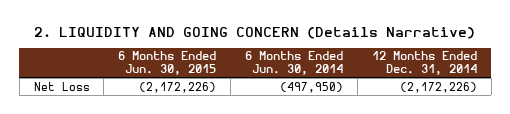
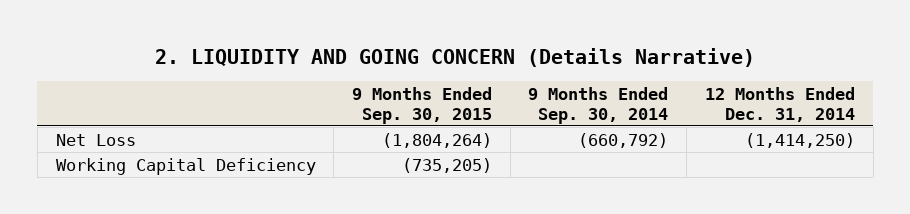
- | 6 Months Ended Jun. 30, 2015 | 6 Months Ended Jun. 30, 2014 | 12 Months Ended Dec. 31, 2014
+ | 9 Months Ended Sep. 30, 2015 | 9 Months Ended Sep. 30, 2014 | 12 Months Ended Dec. 31, 2014
- Net Loss | (2,172,226) | (497,950) | (2,172,226)
+ Net Loss | (1,804,264) | (660,792) | (1,414,250)
+ Working Capital Deficiency | (735,205) | |

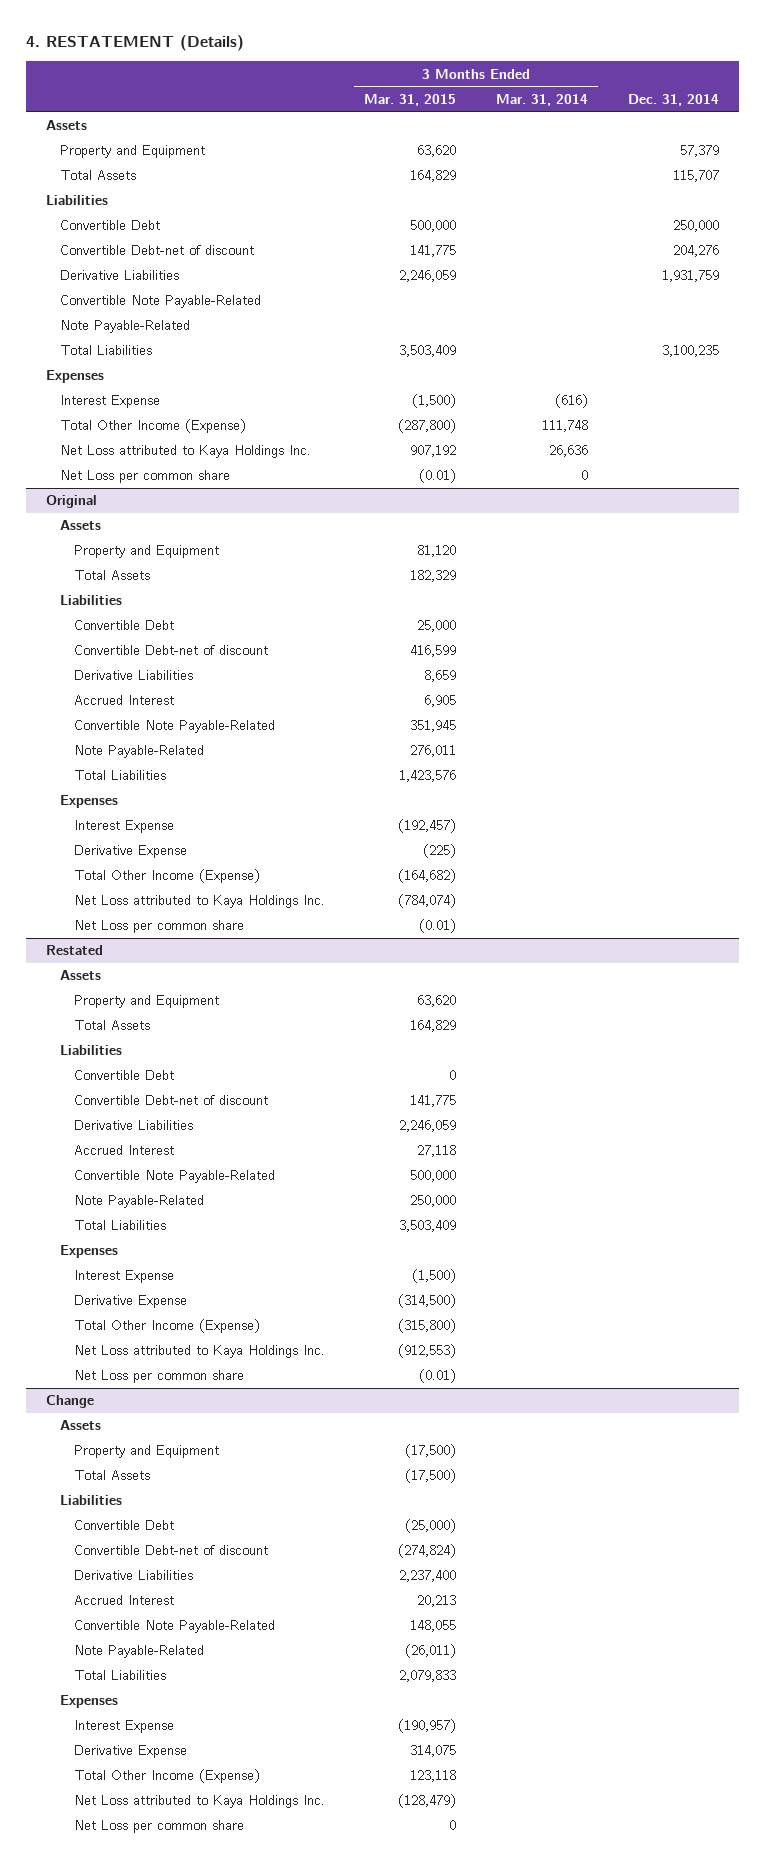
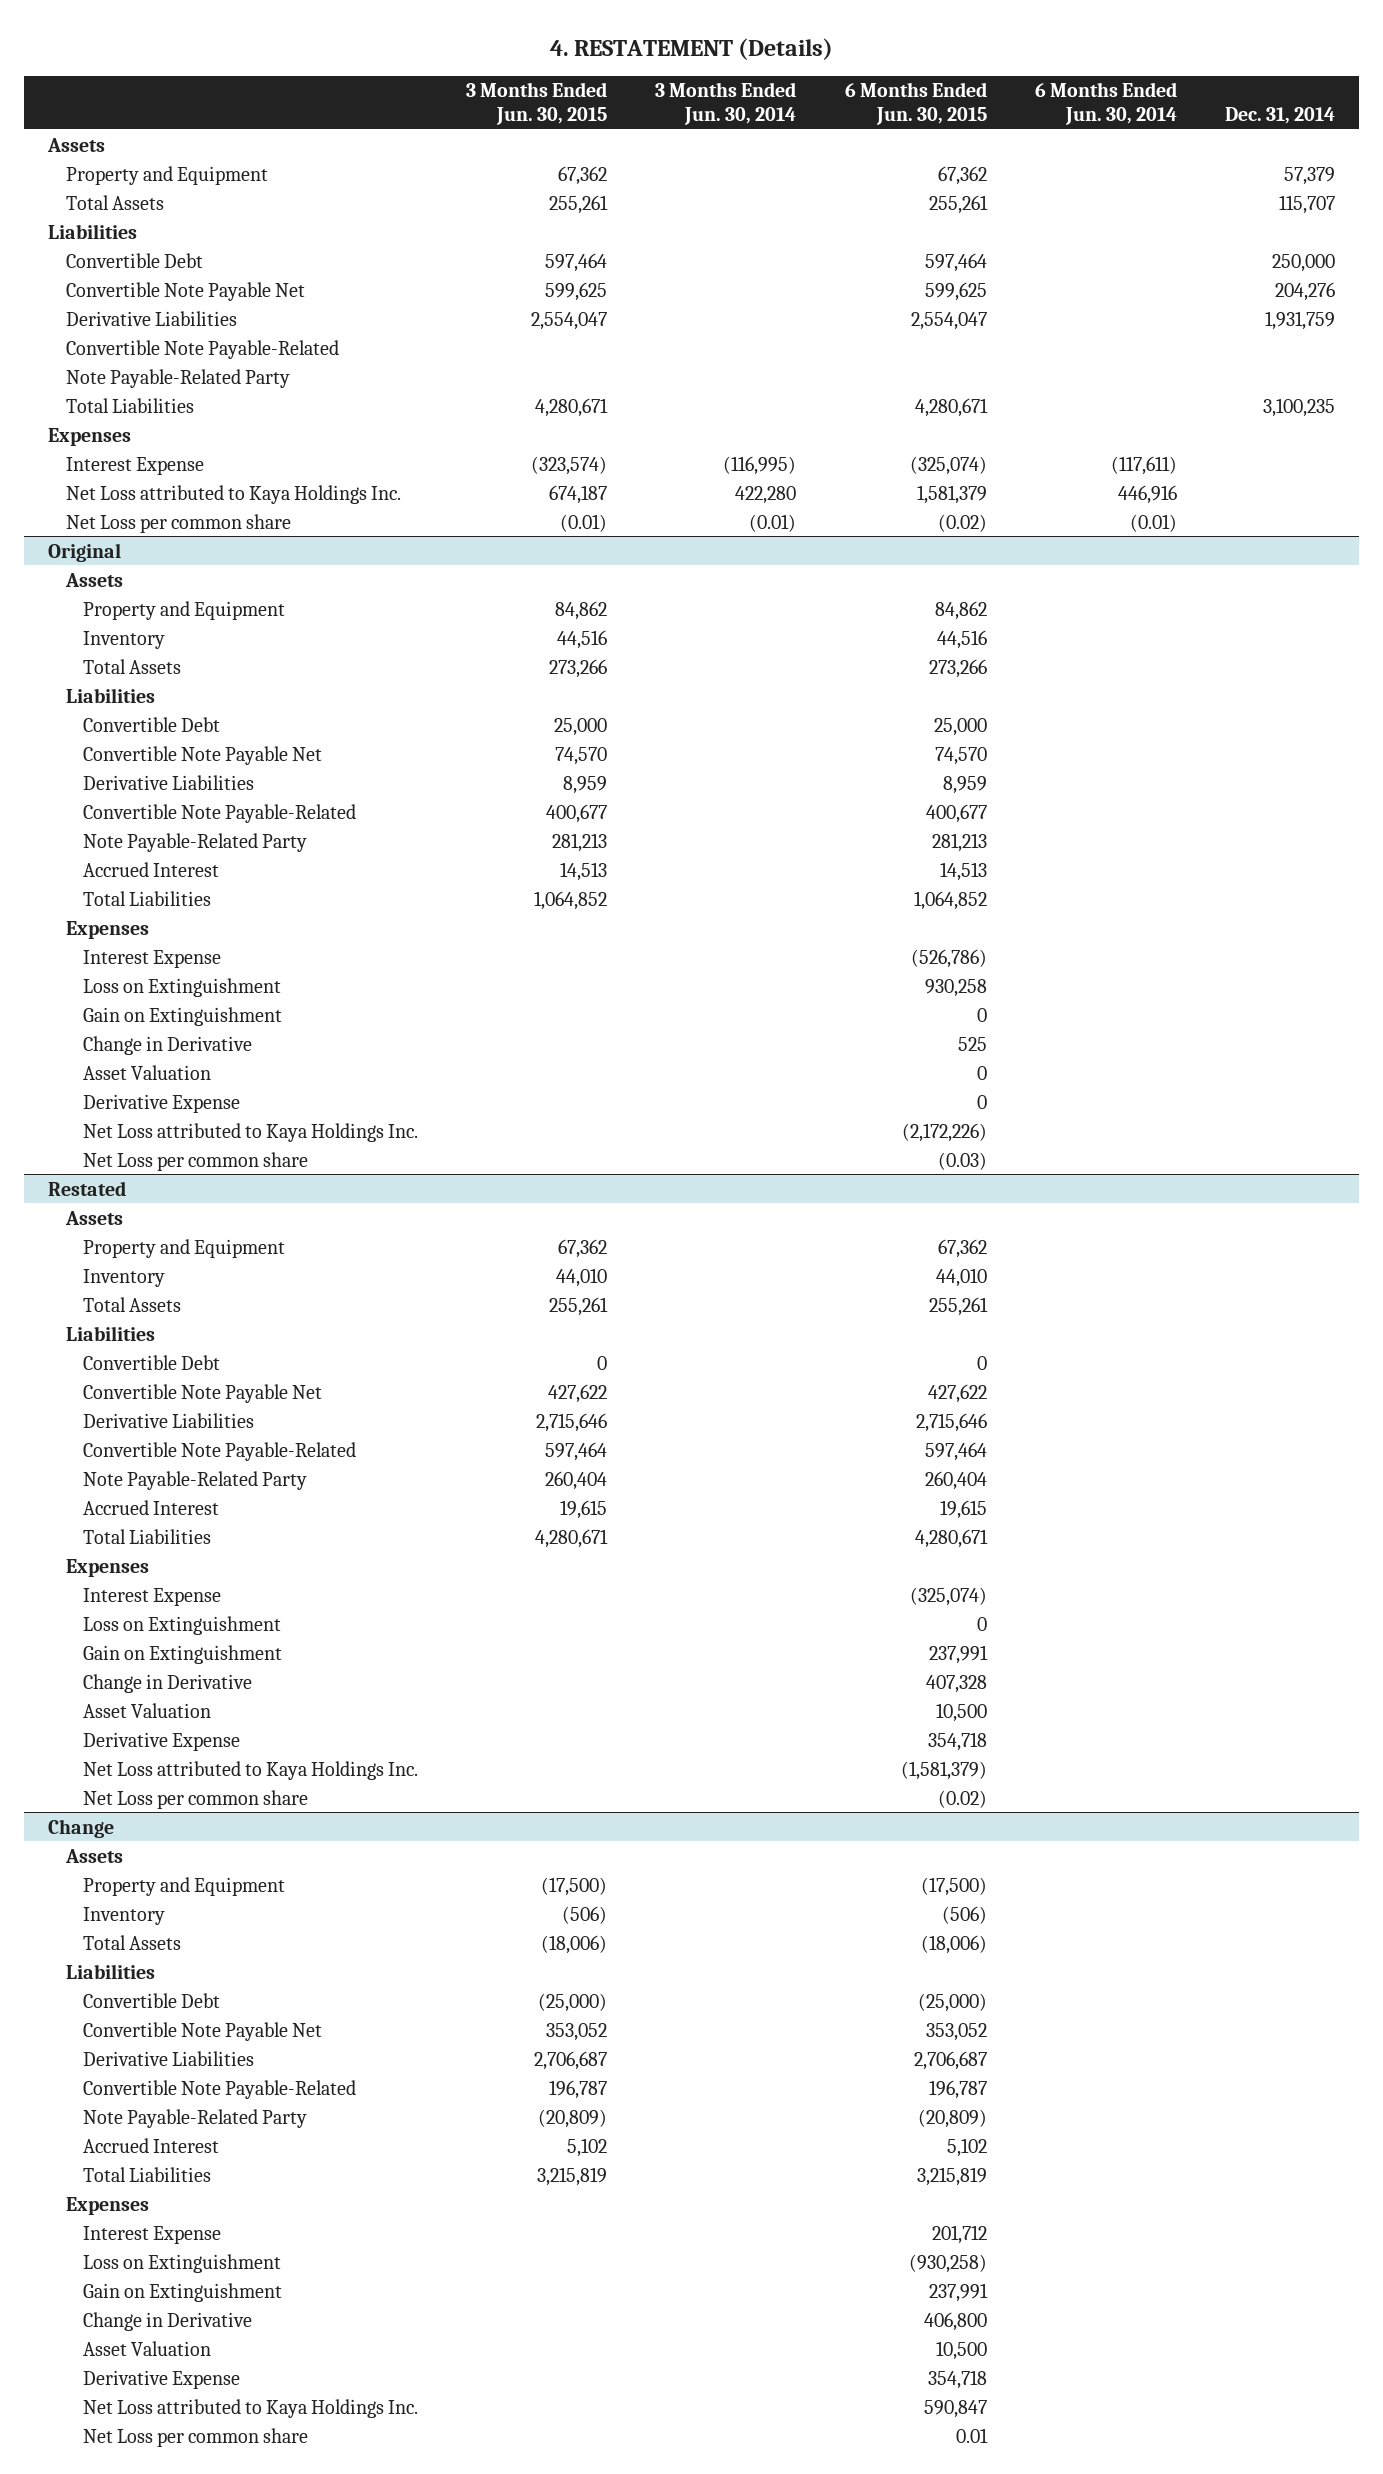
- | 3 Months Ended Mar. 31, 2015 | 3 Months Ended Mar. 31, 2014 | Dec. 31, 2014
+ | 3 Months Ended Jun. 30, 2015 | 3 Months Ended Jun. 30, 2014 | 6 Months Ended Jun. 30, 2015 | 6 Months Ended Jun. 30, 2014 | Dec. 31, 2014
- Convertible Debt-net of discount | 141,775 | | 204,276
+ Convertible Note Payable Net | 599,625 | | 599,625 | | 204,276
- Note Payable-Related
+ Note Payable-Related Party
- Total Other Income (Expense) | (287,800) | 111,748 |
@ Original
+ Inventory | 44,516 | | 44,516 | |
- Convertible Debt-net of discount | 416,599 | |
+ Convertible Note Payable Net | 74,570 | | 74,570 | |
- Note Payable-Related | 276,011 | |
+ Note Payable-Related Party | 281,213 | | 281,213 | |
moved down: Accrued Interest | 14,513 | | 14,513 | |
+ Loss on Extinguishment | | | 930,258 | |
+ Gain on Extinguishment | | | 0 | |
+ Change in Derivative | | | 525 | |
+ Asset Valuation | | | 0 | |
- Total Other Income (Expense) | (164,682) | |
@ Restated
+ Inventory | 44,010 | | 44,010 | |
- Convertible Debt-net of discount | 141,775 | |
+ Convertible Note Payable Net | 427,622 | | 427,622 | |
- Note Payable-Related | 250,000 | |
+ Note Payable-Related Party | 260,404 | | 260,404 | |
moved down: Accrued Interest | 19,615 | | 19,615 | |
+ Loss on Extinguishment | | | 0 | |
+ Gain on Extinguishment | | | 237,991 | |
+ Change in Derivative | | | 407,328 | |
+ Asset Valuation | | | 10,500 | |
- Total Other Income (Expense) | (315,800) | |
@ Change
+ Inventory | (506) | | (506) | |
- Convertible Debt-net of discount | (274,824) | |
+ Convertible Note Payable Net | 353,052 | | 353,052 | |
- Note Payable-Related | (26,011) | |
+ Note Payable-Related Party | (20,809) | | (20,809) | |
moved down: Accrued Interest | 5,102 | | 5,102 | |
+ Loss on Extinguishment | | | (930,258) | |
+ Gain on Extinguishment | | | 237,991 | |
+ Change in Derivative | | | 406,800 | |
+ Asset Valuation | | | 10,500 | |
- Total Other Income (Expense) | 123,118 | |

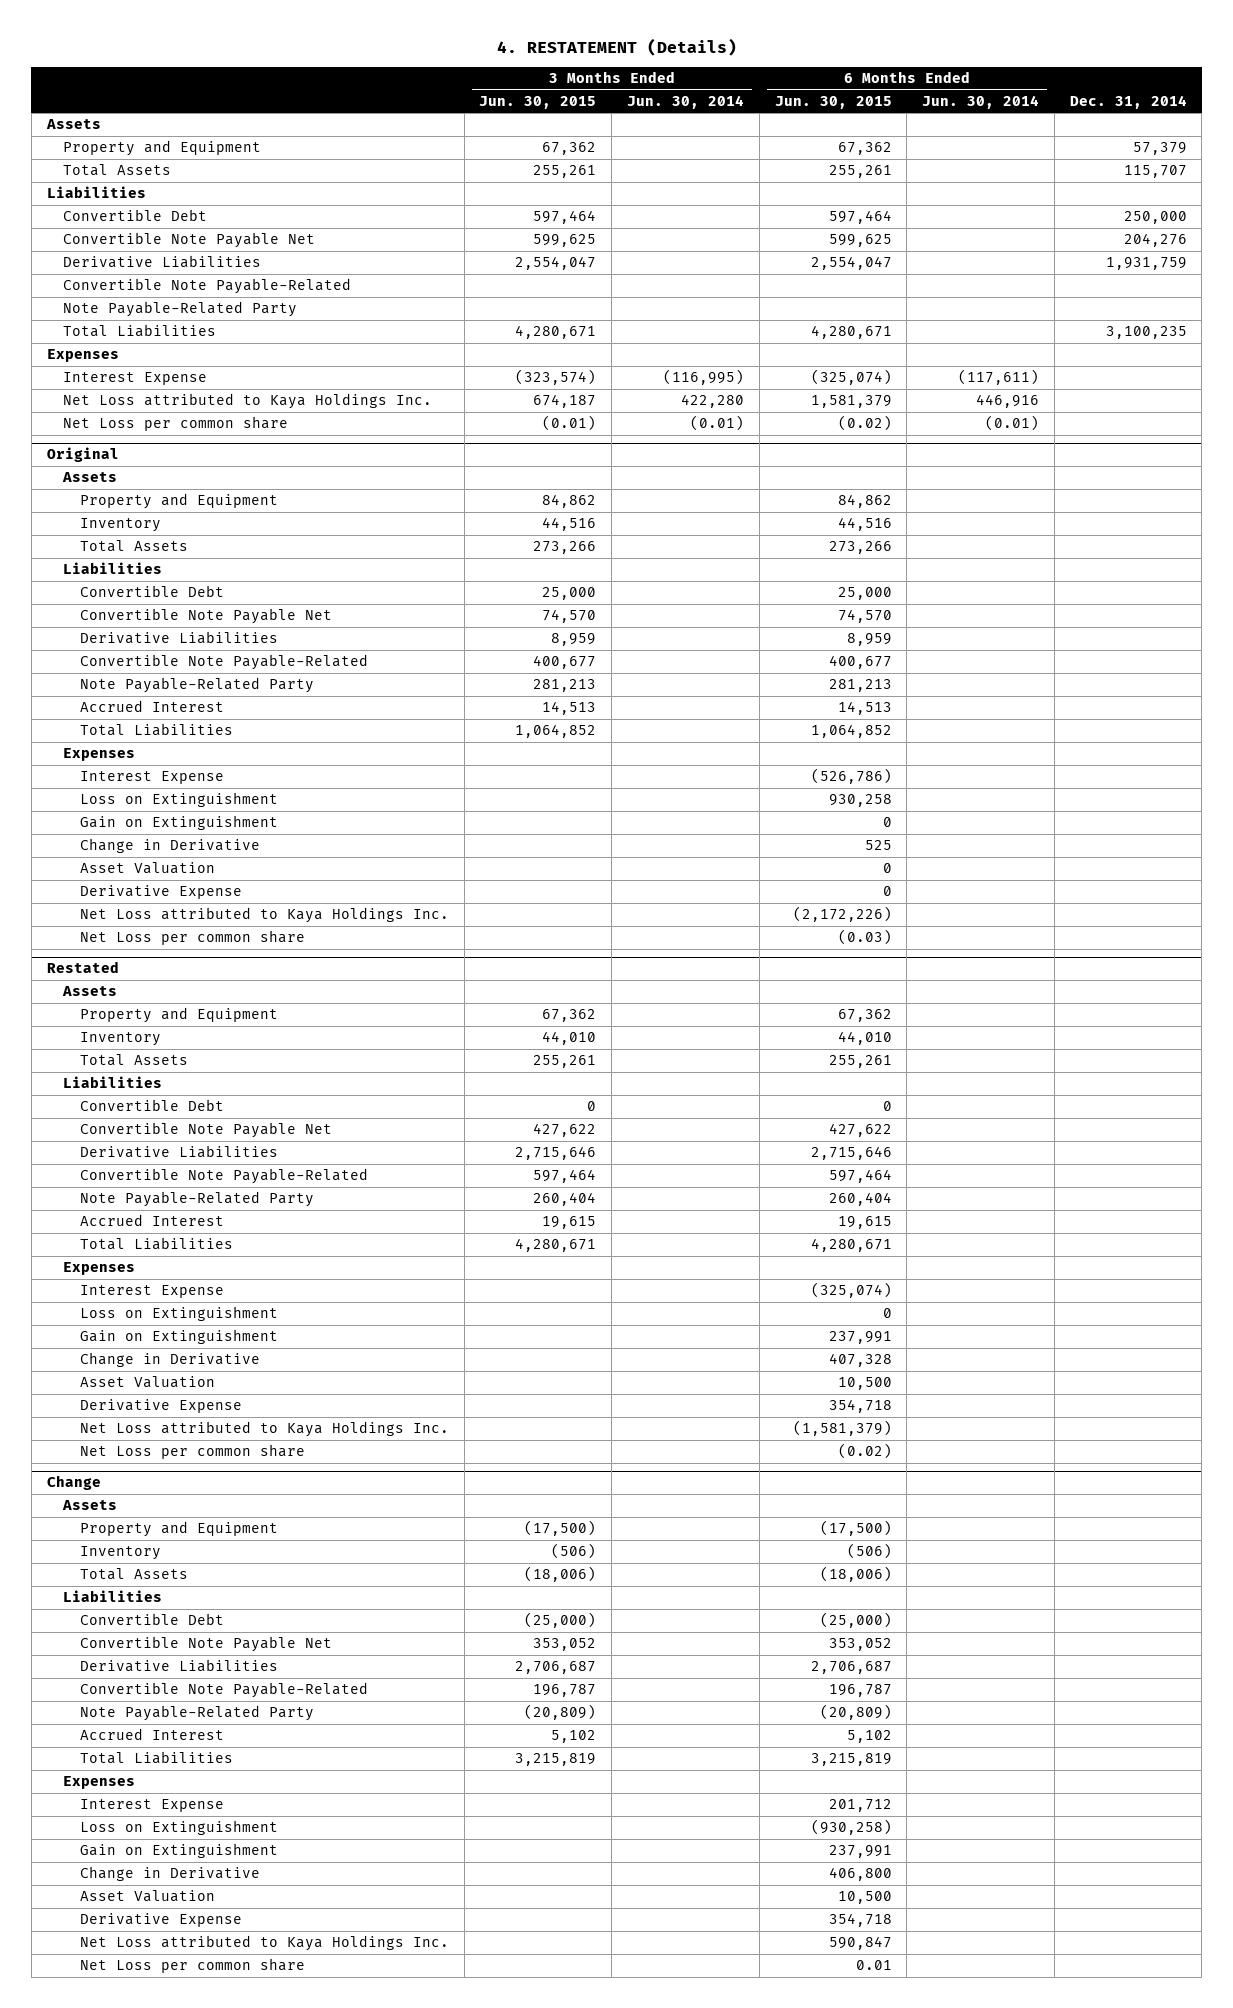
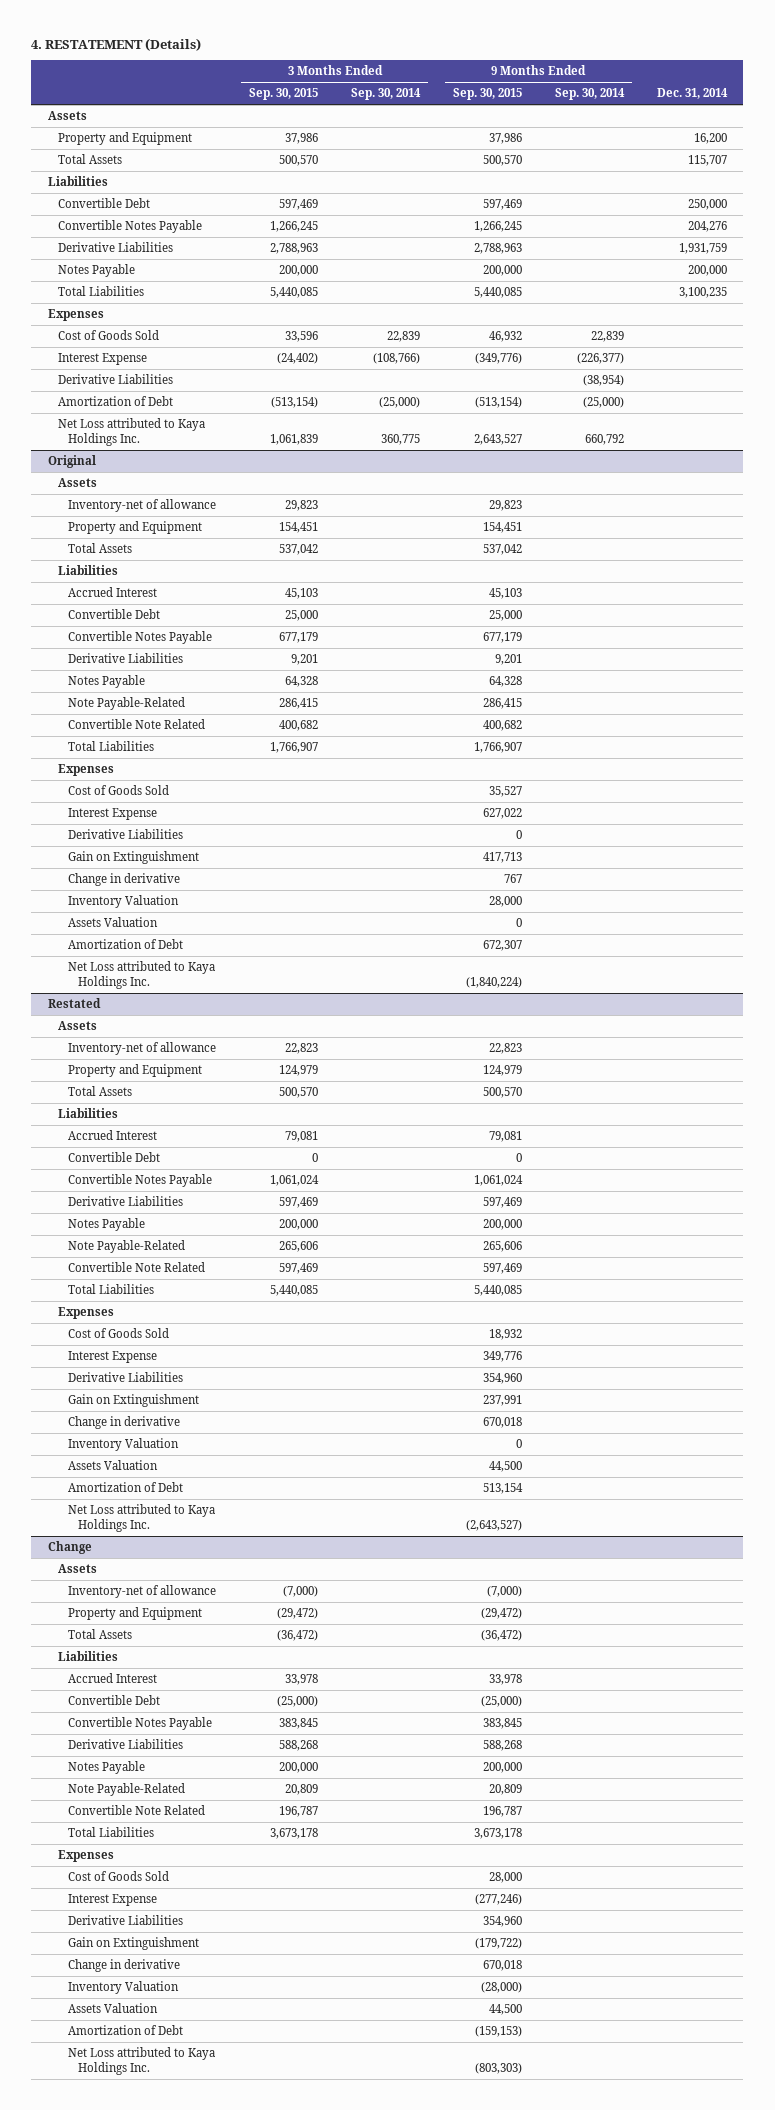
- | 3 Months Ended Jun. 30, 2015 | 3 Months Ended Jun. 30, 2014 | 6 Months Ended Jun. 30, 2015 | 6 Months Ended Jun. 30, 2014 | Dec. 31, 2014
+ | 3 Months Ended Sep. 30, 2015 | 3 Months Ended Sep. 30, 2014 | 9 Months Ended Sep. 30, 2015 | 9 Months Ended Sep. 30, 2014 | Dec. 31, 2014
- Property and Equipment | 67,362 | | 67,362 | | 57,379
+ Property and Equipment | 37,986 | | 37,986 | | 16,200
- Convertible Note Payable Net | 599,625 | | 599,625 | | 204,276
+ Convertible Notes Payable | 1,266,245 | | 1,266,245 | | 204,276
- Convertible Note Payable-Related
- Note Payable-Related Party
+ Notes Payable | 200,000 | | 200,000 | | 200,000
+ Cost of Goods Sold | 33,596 | 22,839 | 46,932 | 22,839 |
+ Derivative Liabilities | | | | (38,954) |
+ Amortization of Debt | (513,154) | (25,000) | (513,154) | (25,000) |
- Net Loss per common share | (0.01) | (0.01) | (0.02) | (0.01) |
@ Original
+ Inventory-net of allowance | 29,823 | | 29,823 | |
- Inventory | 44,516 | | 44,516 | |
moved up: Accrued Interest | 45,103 | | 45,103 | |
- Convertible Note Payable Net | 74,570 | | 74,570 | |
+ Convertible Notes Payable | 677,179 | | 677,179 | |
- Convertible Note Payable-Related | 400,677 | | 400,677 | |
- Note Payable-Related Party | 281,213 | | 281,213 | |
+ Notes Payable | 64,328 | | 64,328 | |
+ Note Payable-Related | 286,415 | | 286,415 | |
+ Convertible Note Related | 400,682 | | 400,682 | |
+ Cost of Goods Sold | | | 35,527 | |
- Loss on Extinguishment | | | 930,258 | |
+ Derivative Liabilities | | | 0 | |
- Change in Derivative | | | 525 | |
- Asset Valuation | | | 0 | |
- Derivative Expense | | | 0 | |
+ Change in derivative | | | 767 | |
+ Inventory Valuation | | | 28,000 | |
+ Assets Valuation | | | 0 | |
+ Amortization of Debt | | | 672,307 | |
- Net Loss per common share | | | (0.03) | |
@ Restated
+ Inventory-net of allowance | 22,823 | | 22,823 | |
- Inventory | 44,010 | | 44,010 | |
moved up: Accrued Interest | 79,081 | | 79,081 | |
- Convertible Note Payable Net | 427,622 | | 427,622 | |
+ Convertible Notes Payable | 1,061,024 | | 1,061,024 | |
- Convertible Note Payable-Related | 597,464 | | 597,464 | |
- Note Payable-Related Party | 260,404 | | 260,404 | |
+ Notes Payable | 200,000 | | 200,000 | |
+ Note Payable-Related | 265,606 | | 265,606 | |
+ Convertible Note Related | 597,469 | | 597,469 | |
+ Cost of Goods Sold | | | 18,932 | |
- Loss on Extinguishment | | | 0 | |
+ Derivative Liabilities | | | 354,960 | |
- Change in Derivative | | | 407,328 | |
- Asset Valuation | | | 10,500 | |
- Derivative Expense | | | 354,718 | |
+ Change in derivative | | | 670,018 | |
+ Inventory Valuation | | | 0 | |
+ Assets Valuation | | | 44,500 | |
+ Amortization of Debt | | | 513,154 | |
- Net Loss per common share | | | (0.02) | |
@ Change
+ Inventory-net of allowance | (7,000) | | (7,000) | |
- Inventory | (506) | | (506) | |
moved up: Accrued Interest | 33,978 | | 33,978 | |
- Convertible Note Payable Net | 353,052 | | 353,052 | |
+ Convertible Notes Payable | 383,845 | | 383,845 | |
- Convertible Note Payable-Related | 196,787 | | 196,787 | |
- Note Payable-Related Party | (20,809) | | (20,809) | |
+ Notes Payable | 200,000 | | 200,000 | |
+ Note Payable-Related | 20,809 | | 20,809 | |
+ Convertible Note Related | 196,787 | | 196,787 | |
+ Cost of Goods Sold | | | 28,000 | |
- Loss on Extinguishment | | | (930,258) | |
+ Derivative Liabilities | | | 354,960 | |
- Change in Derivative | | | 406,800 | |
- Asset Valuation | | | 10,500 | |
- Derivative Expense | | | 354,718 | |
+ Change in derivative | | | 670,018 | |
+ Inventory Valuation | | | (28,000) | |
+ Assets Valuation | | | 44,500 | |
+ Amortization of Debt | | | (159,153) | |
- Net Loss per common share | | | 0.01 | |

